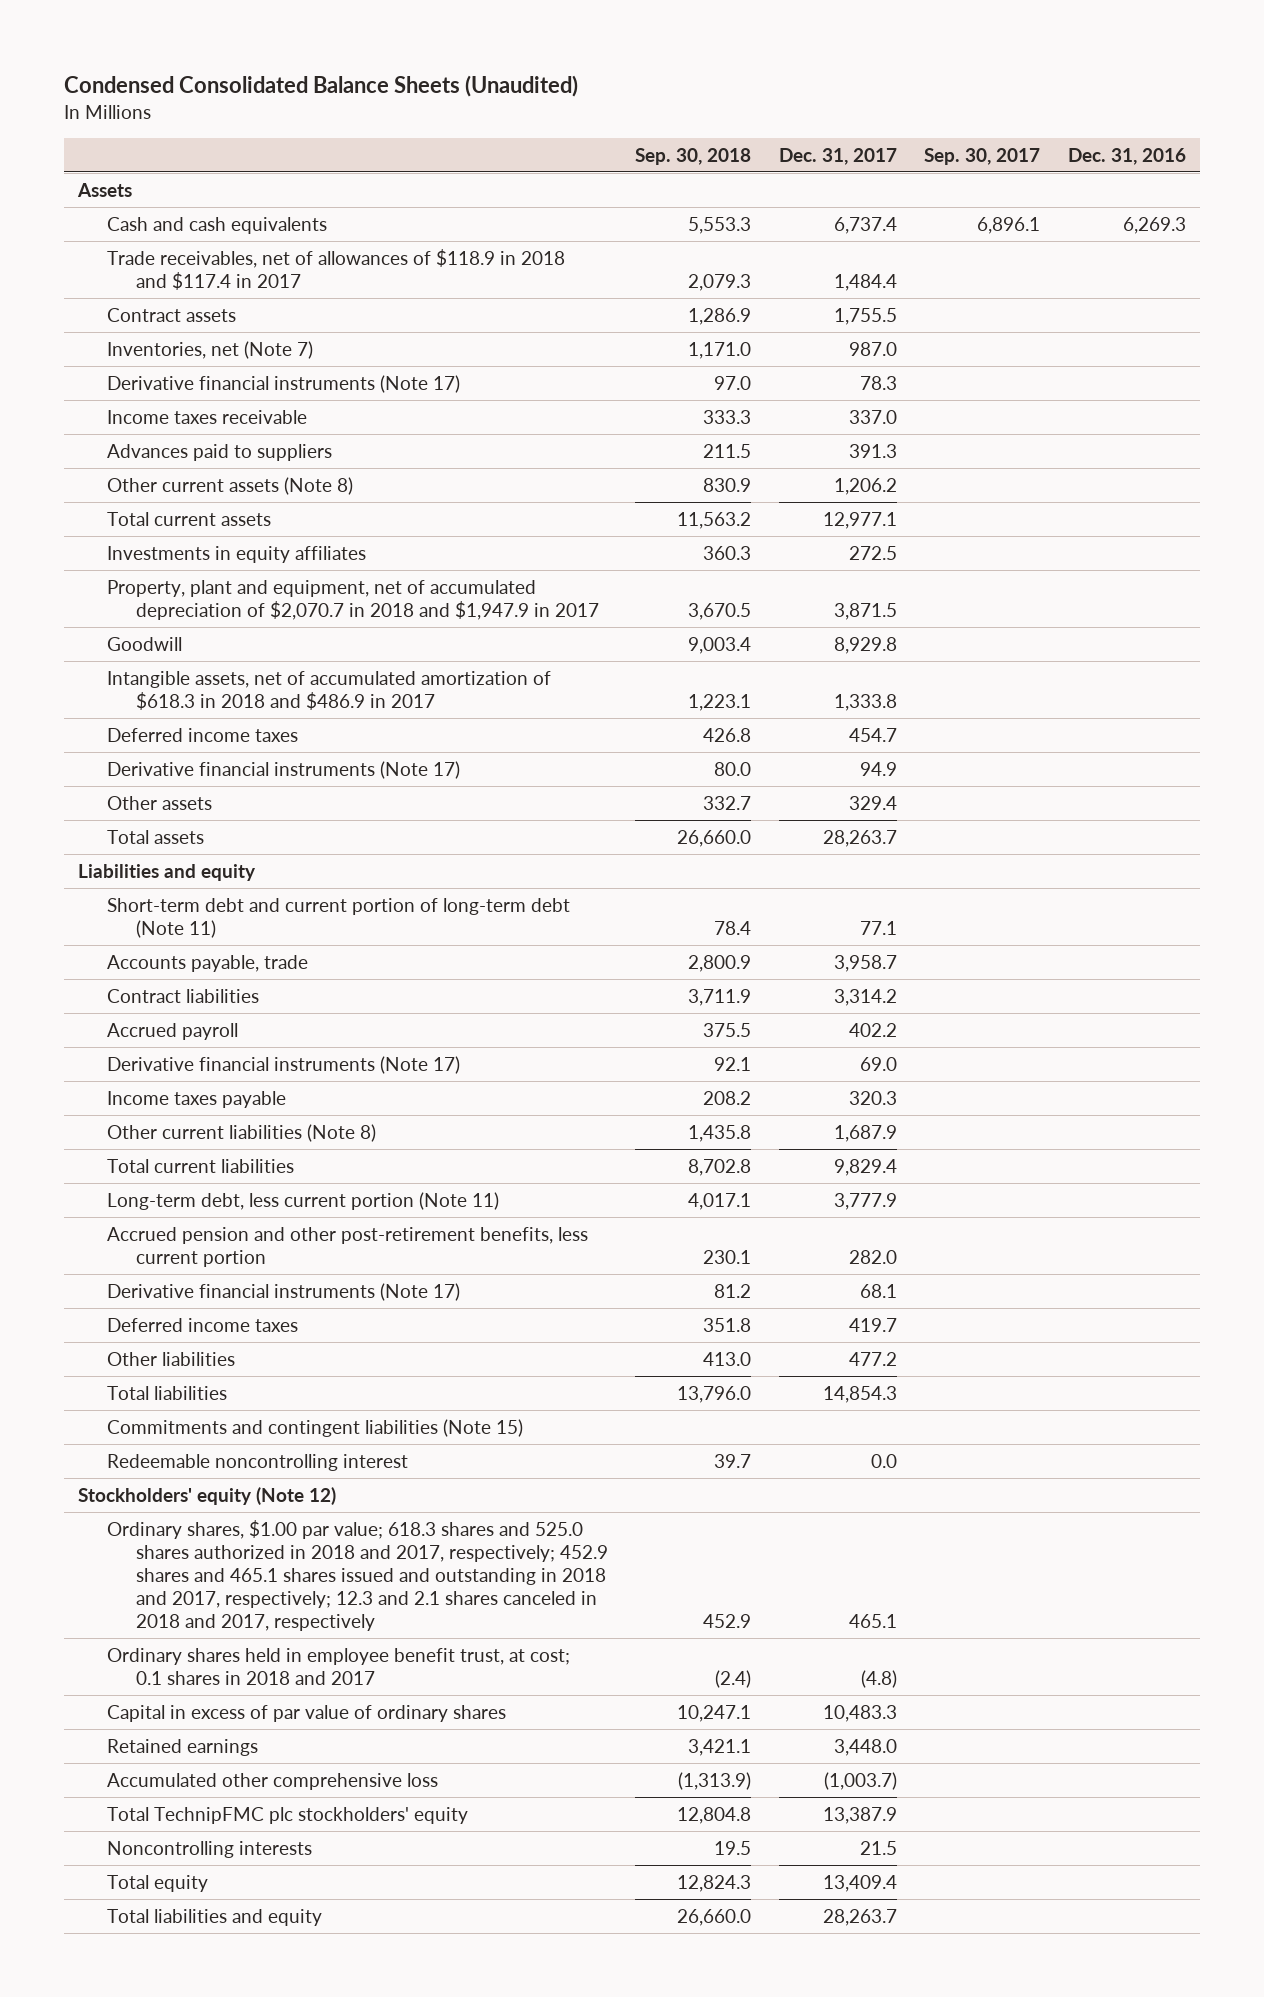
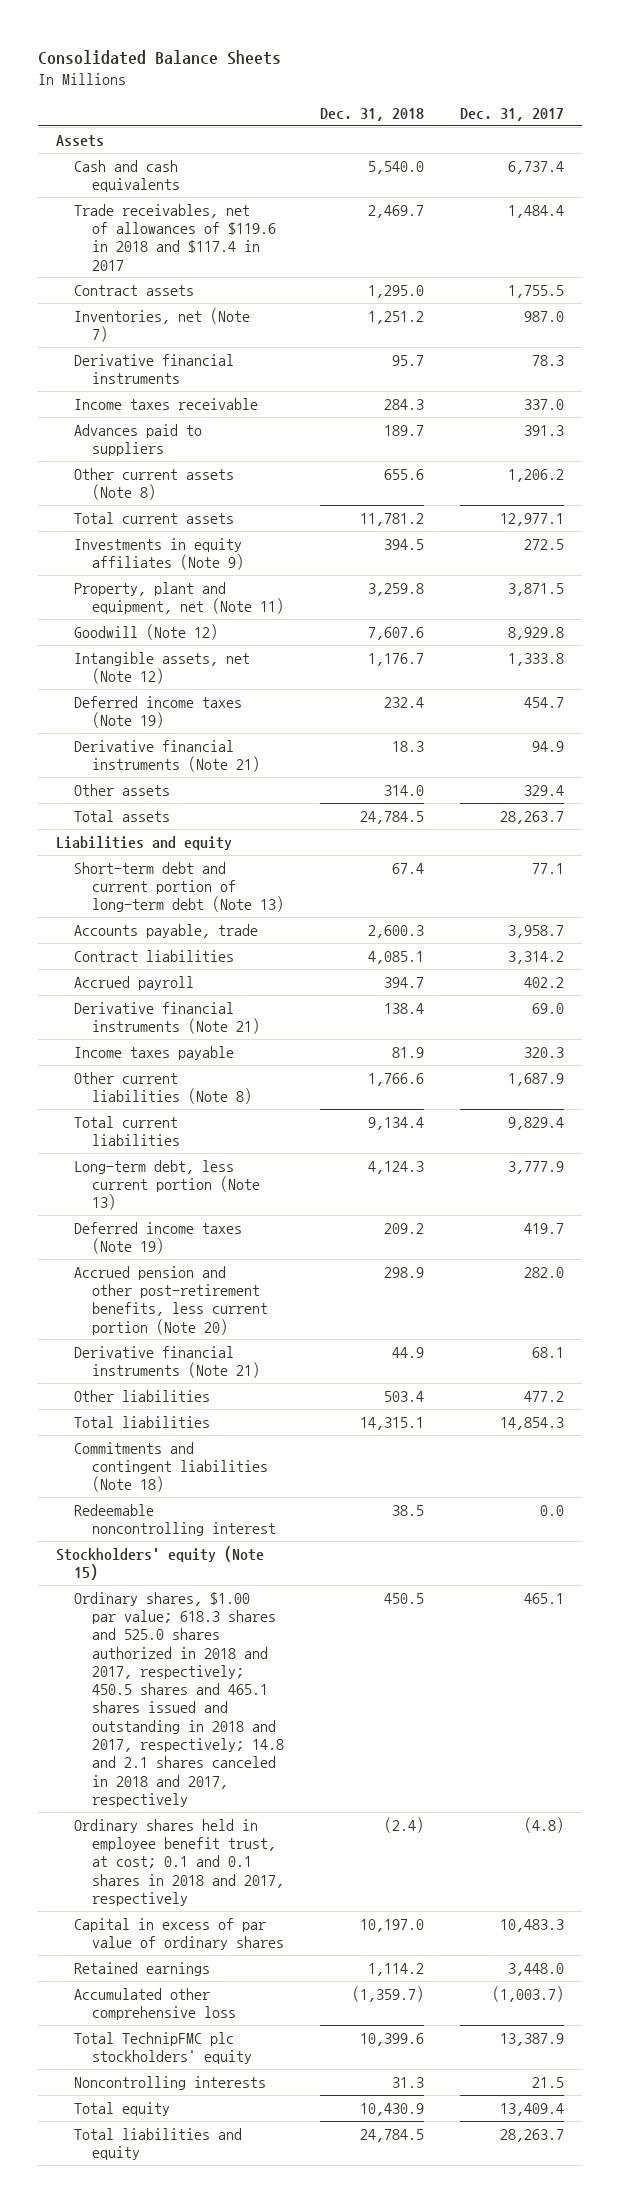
- Condensed Consolidated Balance Sheets (Unaudited)
+ Consolidated Balance Sheets
- | Sep. 30, 2018 | Dec. 31, 2017 | Sep. 30, 2017 | Dec. 31, 2016
+ | Dec. 31, 2018 | Dec. 31, 2017
- Trade receivables, net of allowances of $118.9 in 2018 and $117.4 in 2017 | 2,079.3 | 1,484.4 | |
+ Trade receivables, net of allowances of $119.6 in 2018 and $117.4 in 2017 | 2,469.7 | 1,484.4
- Derivative financial instruments (Note 17) | 97.0 | 78.3 | |
+ Derivative financial instruments | 95.7 | 78.3
- Investments in equity affiliates | 360.3 | 272.5 | |
- Property, plant and equipment, net of accumulated depreciation of $2,070.7 in 2018 and $1,947.9 in 2017 | 3,670.5 | 3,871.5 | |
- Goodwill | 9,003.4 | 8,929.8 | |
- Intangible assets, net of accumulated amortization of $618.3 in 2018 and $486.9 in 2017 | 1,223.1 | 1,333.8 | |
- Deferred income taxes | 426.8 | 454.7 | |
- Derivative financial instruments (Note 17) | 80.0 | 94.9 | |
+ Investments in equity affiliates (Note 9) | 394.5 | 272.5
+ Property, plant and equipment, net (Note 11) | 3,259.8 | 3,871.5
+ Goodwill (Note 12) | 7,607.6 | 8,929.8
+ Intangible assets, net (Note 12) | 1,176.7 | 1,333.8
+ Deferred income taxes (Note 19) | 232.4 | 454.7
+ Derivative financial instruments (Note 21) | 18.3 | 94.9
- Short-term debt and current portion of long-term debt (Note 11) | 78.4 | 77.1 | |
+ Short-term debt and current portion of long-term debt (Note 13) | 67.4 | 77.1
- Derivative financial instruments (Note 17) | 92.1 | 69.0 | |
+ Derivative financial instruments (Note 21) | 138.4 | 69.0
- Long-term debt, less current portion (Note 11) | 4,017.1 | 3,777.9 | |
- Accrued pension and other post-retirement benefits, less current portion | 230.1 | 282.0 | |
- Derivative financial instruments (Note 17) | 81.2 | 68.1 | |
- Deferred income taxes | 351.8 | 419.7 | |
+ Long-term debt, less current portion (Note 13) | 4,124.3 | 3,777.9
+ Deferred income taxes (Note 19) | 209.2 | 419.7
+ Accrued pension and other post-retirement benefits, less current portion (Note 20) | 298.9 | 282.0
+ Derivative financial instruments (Note 21) | 44.9 | 68.1
- Commitments and contingent liabilities (Note 15)
+ Commitments and contingent liabilities (Note 18)
- Stockholders' equity (Note 12)
- Ordinary shares, $1.00 par value; 618.3 shares and 525.0 shares authorized in 2018 and 2017, respectively; 452.9 shares and 465.1 shares issued and outstanding in 2018 and 2017, respectively; 12.3 and 2.1 shares canceled in 2018 and 2017, respectively | 452.9 | 465.1 | |
- Ordinary shares held in employee benefit trust, at cost; 0.1 shares in 2018 and 2017 | (2.4) | (4.8) | |
+ Stockholders' equity (Note 15)
+ Ordinary shares, $1.00 par value; 618.3 shares and 525.0 shares authorized in 2018 and 2017, respectively; 450.5 shares and 465.1 shares issued and outstanding in 2018 and 2017, respectively; 14.8 and 2.1 shares canceled in 2018 and 2017, respectively | 450.5 | 465.1
+ Ordinary shares held in employee benefit trust, at cost; 0.1 and 0.1 shares in 2018 and 2017, respectively | (2.4) | (4.8)

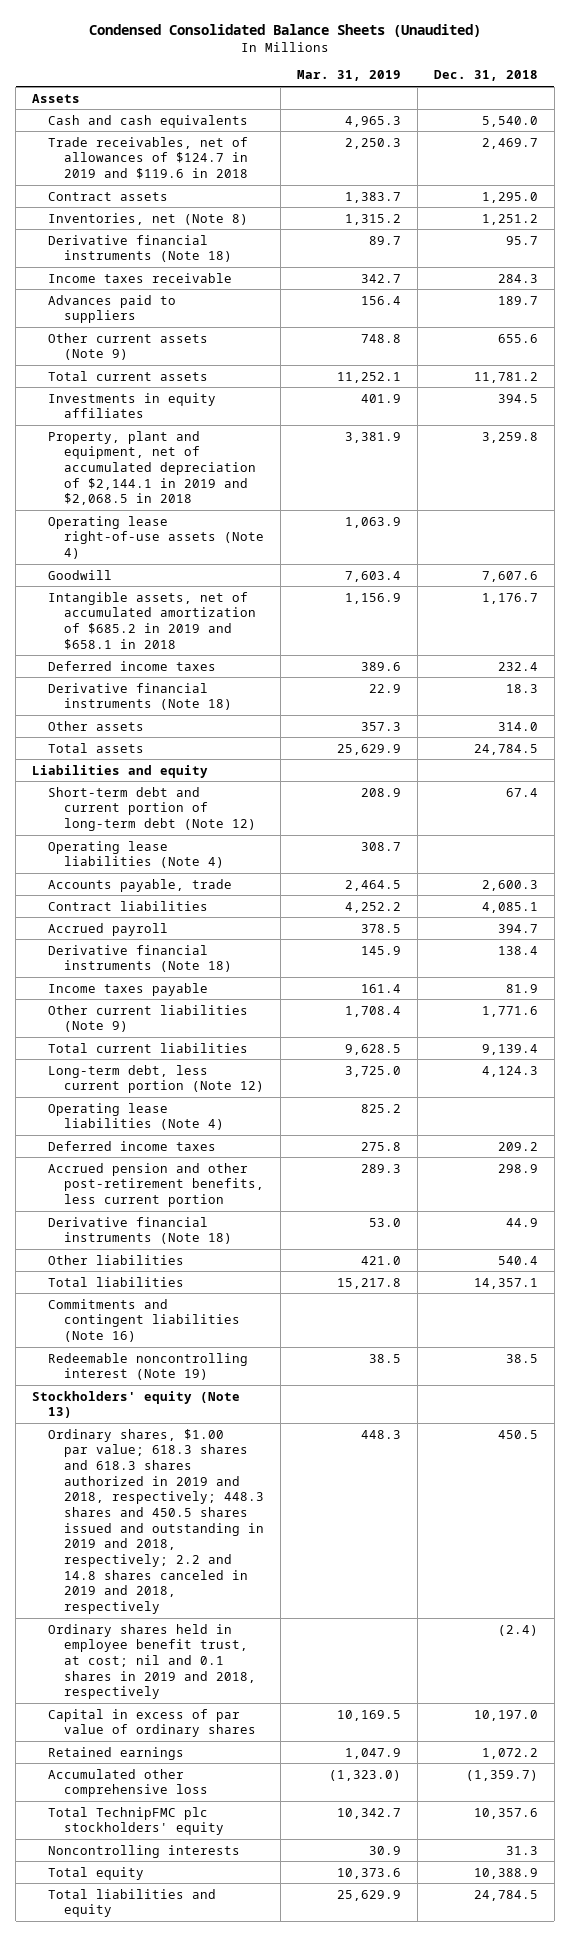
- Consolidated Balance Sheets
+ Condensed Consolidated Balance Sheets (Unaudited)
- | Dec. 31, 2018 | Dec. 31, 2017
+ | Mar. 31, 2019 | Dec. 31, 2018
- Trade receivables, net of allowances of $119.6 in 2018 and $117.4 in 2017 | 2,469.7 | 1,484.4
+ Trade receivables, net of allowances of $124.7 in 2019 and $119.6 in 2018 | 2,250.3 | 2,469.7
- Inventories, net (Note 7) | 1,251.2 | 987.0
- Derivative financial instruments | 95.7 | 78.3
+ Inventories, net (Note 8) | 1,315.2 | 1,251.2
+ Derivative financial instruments (Note 18) | 89.7 | 95.7
- Other current assets (Note 8) | 655.6 | 1,206.2
+ Other current assets (Note 9) | 748.8 | 655.6
- Investments in equity affiliates (Note 9) | 394.5 | 272.5
- Property, plant and equipment, net (Note 11) | 3,259.8 | 3,871.5
- Goodwill (Note 12) | 7,607.6 | 8,929.8
- Intangible assets, net (Note 12) | 1,176.7 | 1,333.8
- Deferred income taxes (Note 19) | 232.4 | 454.7
- Derivative financial instruments (Note 21) | 18.3 | 94.9
+ Investments in equity affiliates | 401.9 | 394.5
+ Property, plant and equipment, net of accumulated depreciation of $2,144.1 in 2019 and $2,068.5 in 2018 | 3,381.9 | 3,259.8
+ Operating lease right-of-use assets (Note 4) | 1,063.9 |
+ Goodwill | 7,603.4 | 7,607.6
+ Intangible assets, net of accumulated amortization of $685.2 in 2019 and $658.1 in 2018 | 1,156.9 | 1,176.7
+ Deferred income taxes | 389.6 | 232.4
+ Derivative financial instruments (Note 18) | 22.9 | 18.3
- Short-term debt and current portion of long-term debt (Note 13) | 67.4 | 77.1
+ Short-term debt and current portion of long-term debt (Note 12) | 208.9 | 67.4
+ Operating lease liabilities (Note 4) | 308.7 |
- Derivative financial instruments (Note 21) | 138.4 | 69.0
+ Derivative financial instruments (Note 18) | 145.9 | 138.4
- Other current liabilities (Note 8) | 1,766.6 | 1,687.9
- Total current liabilities | 9,134.4 | 9,829.4
- Long-term debt, less current portion (Note 13) | 4,124.3 | 3,777.9
- Deferred income taxes (Note 19) | 209.2 | 419.7
- Accrued pension and other post-retirement benefits, less current portion (Note 20) | 298.9 | 282.0
- Derivative financial instruments (Note 21) | 44.9 | 68.1
- Other liabilities | 503.4 | 477.2
- Total liabilities | 14,315.1 | 14,854.3
- Commitments and contingent liabilities (Note 18)
- Redeemable noncontrolling interest | 38.5 | 0.0
- Stockholders' equity (Note 15)
- Ordinary shares, $1.00 par value; 618.3 shares and 525.0 shares authorized in 2018 and 2017, respectively; 450.5 shares and 465.1 shares issued and outstanding in 2018 and 2017, respectively; 14.8 and 2.1 shares canceled in 2018 and 2017, respectively | 450.5 | 465.1
- Ordinary shares held in employee benefit trust, at cost; 0.1 and 0.1 shares in 2018 and 2017, respectively | (2.4) | (4.8)
+ Other current liabilities (Note 9) | 1,708.4 | 1,771.6
+ Total current liabilities | 9,628.5 | 9,139.4
+ Long-term debt, less current portion (Note 12) | 3,725.0 | 4,124.3
+ Operating lease liabilities (Note 4) | 825.2 |
+ Deferred income taxes | 275.8 | 209.2
+ Accrued pension and other post-retirement benefits, less current portion | 289.3 | 298.9
+ Derivative financial instruments (Note 18) | 53.0 | 44.9
+ Other liabilities | 421.0 | 540.4
+ Total liabilities | 15,217.8 | 14,357.1
+ Commitments and contingent liabilities (Note 16)
+ Redeemable noncontrolling interest (Note 19) | 38.5 | 38.5
+ Stockholders' equity (Note 13)
+ Ordinary shares, $1.00 par value; 618.3 shares and 618.3 shares authorized in 2019 and 2018, respectively; 448.3 shares and 450.5 shares issued and outstanding in 2019 and 2018, respectively; 2.2 and 14.8 shares canceled in 2019 and 2018, respectively | 448.3 | 450.5
+ Ordinary shares held in employee benefit trust, at cost; nil and 0.1 shares in 2019 and 2018, respectively | | (2.4)
- Retained earnings | 1,114.2 | 3,448.0
+ Retained earnings | 1,047.9 | 1,072.2
- Total TechnipFMC plc stockholders' equity | 10,399.6 | 13,387.9
+ Total TechnipFMC plc stockholders' equity | 10,342.7 | 10,357.6
- Total equity | 10,430.9 | 13,409.4
+ Total equity | 10,373.6 | 10,388.9

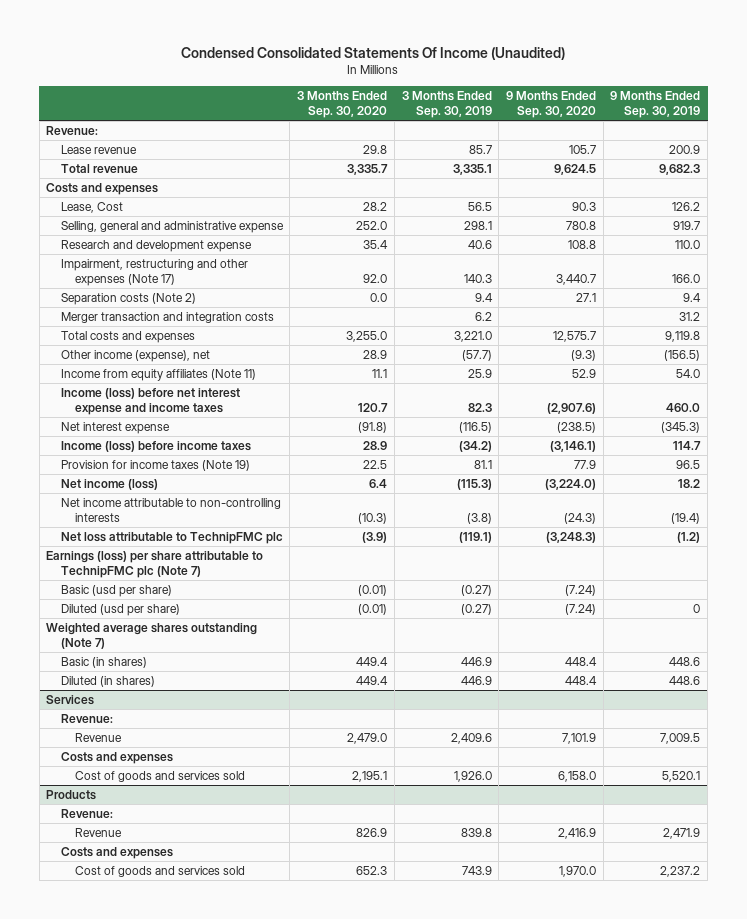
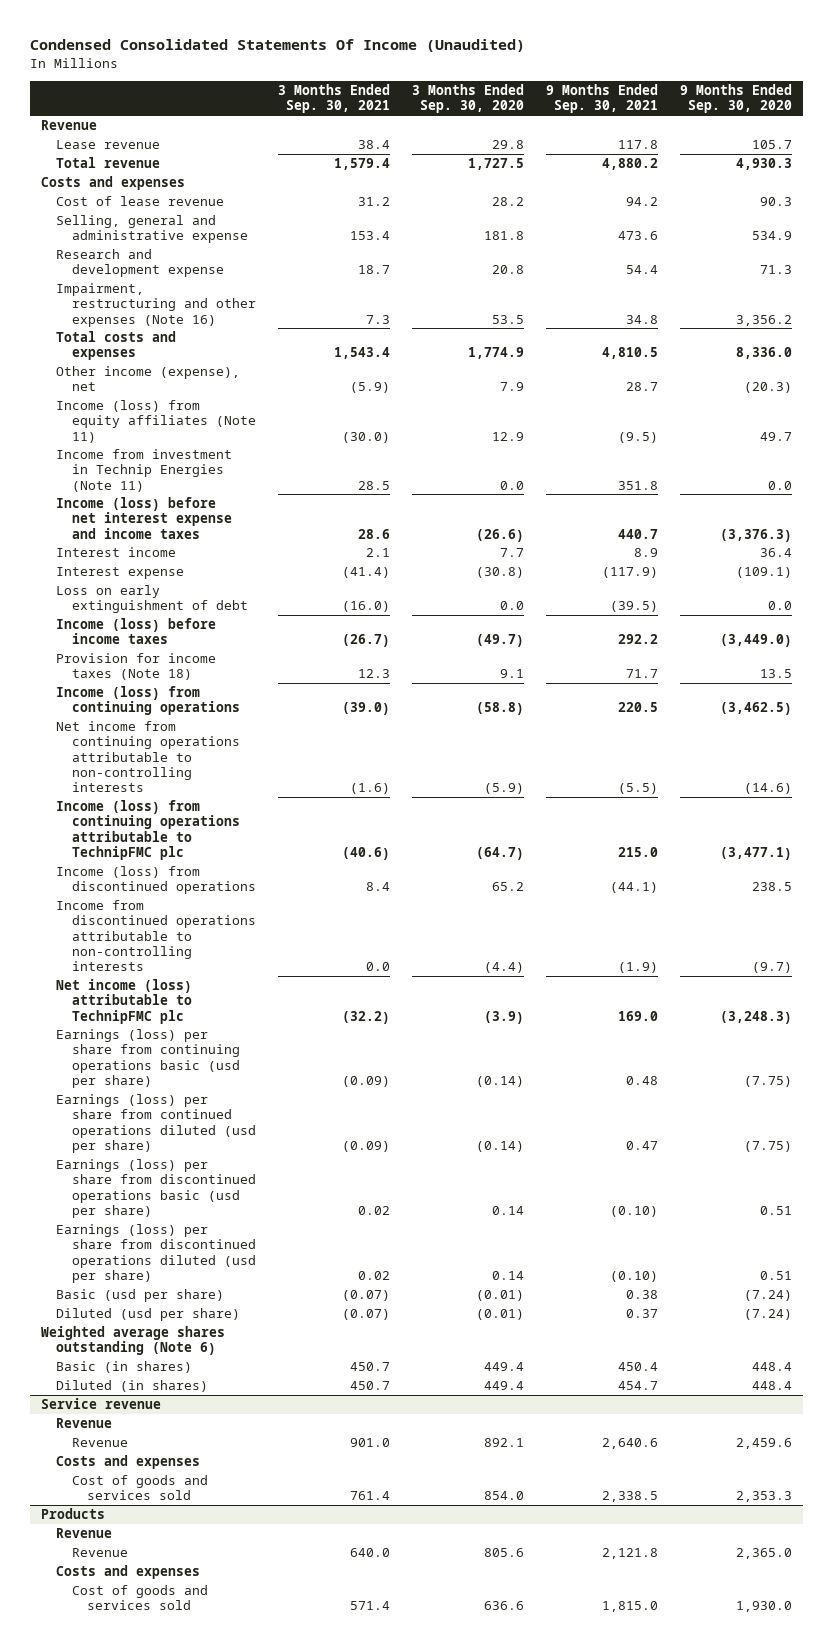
- | 3 Months Ended Sep. 30, 2020 | 3 Months Ended Sep. 30, 2019 | 9 Months Ended Sep. 30, 2020 | 9 Months Ended Sep. 30, 2019
+ | 3 Months Ended Sep. 30, 2021 | 3 Months Ended Sep. 30, 2020 | 9 Months Ended Sep. 30, 2021 | 9 Months Ended Sep. 30, 2020
- Revenue:
+ Revenue
- Total revenue | 3,335.7 | 3,335.1 | 9,624.5 | 9,682.3
+ Total revenue | 1,579.4 | 1,727.5 | 4,880.2 | 4,930.3
- Lease, Cost | 28.2 | 56.5 | 90.3 | 126.2
- Selling, general and administrative expense | 252.0 | 298.1 | 780.8 | 919.7
- Research and development expense | 35.4 | 40.6 | 108.8 | 110.0
- Impairment, restructuring and other expenses (Note 17) | 92.0 | 140.3 | 3,440.7 | 166.0
- Separation costs (Note 2) | 0.0 | 9.4 | 27.1 | 9.4
- Merger transaction and integration costs | | 6.2 | | 31.2
- Total costs and expenses | 3,255.0 | 3,221.0 | 12,575.7 | 9,119.8
- Other income (expense), net | 28.9 | (57.7) | (9.3) | (156.5)
- Income from equity affiliates (Note 11) | 11.1 | 25.9 | 52.9 | 54.0
- Income (loss) before net interest expense and income taxes | 120.7 | 82.3 | (2,907.6) | 460.0
- Net interest expense | (91.8) | (116.5) | (238.5) | (345.3)
- Income (loss) before income taxes | 28.9 | (34.2) | (3,146.1) | 114.7
- Provision for income taxes (Note 19) | 22.5 | 81.1 | 77.9 | 96.5
- Net income (loss) | 6.4 | (115.3) | (3,224.0) | 18.2
- Net income attributable to non-controlling interests | (10.3) | (3.8) | (24.3) | (19.4)
- Net loss attributable to TechnipFMC plc | (3.9) | (119.1) | (3,248.3) | (1.2)
- Earnings (loss) per share attributable to TechnipFMC plc (Note 7)
+ Cost of lease revenue | 31.2 | 28.2 | 94.2 | 90.3
+ Selling, general and administrative expense | 153.4 | 181.8 | 473.6 | 534.9
+ Research and development expense | 18.7 | 20.8 | 54.4 | 71.3
+ Impairment, restructuring and other expenses (Note 16) | 7.3 | 53.5 | 34.8 | 3,356.2
+ Total costs and expenses | 1,543.4 | 1,774.9 | 4,810.5 | 8,336.0
+ Other income (expense), net | (5.9) | 7.9 | 28.7 | (20.3)
+ Income (loss) from equity affiliates (Note 11) | (30.0) | 12.9 | (9.5) | 49.7
+ Income from investment in Technip Energies (Note 11) | 28.5 | 0.0 | 351.8 | 0.0
+ Income (loss) before net interest expense and income taxes | 28.6 | (26.6) | 440.7 | (3,376.3)
+ Interest income | 2.1 | 7.7 | 8.9 | 36.4
+ Interest expense | (41.4) | (30.8) | (117.9) | (109.1)
+ Loss on early extinguishment of debt | (16.0) | 0.0 | (39.5) | 0.0
+ Income (loss) before income taxes | (26.7) | (49.7) | 292.2 | (3,449.0)
+ Provision for income taxes (Note 18) | 12.3 | 9.1 | 71.7 | 13.5
+ Income (loss) from continuing operations | (39.0) | (58.8) | 220.5 | (3,462.5)
+ Net income from continuing operations attributable to non-controlling interests | (1.6) | (5.9) | (5.5) | (14.6)
+ Income (loss) from continuing operations attributable to TechnipFMC plc | (40.6) | (64.7) | 215.0 | (3,477.1)
+ Income (loss) from discontinued operations | 8.4 | 65.2 | (44.1) | 238.5
+ Income from discontinued operations attributable to non-controlling interests | 0.0 | (4.4) | (1.9) | (9.7)
+ Net income (loss) attributable to TechnipFMC plc | (32.2) | (3.9) | 169.0 | (3,248.3)
+ Earnings (loss) per share from continuing operations basic (usd per share) | (0.09) | (0.14) | 0.48 | (7.75)
+ Earnings (loss) per share from continued operations diluted (usd per share) | (0.09) | (0.14) | 0.47 | (7.75)
+ Earnings (loss) per share from discontinued operations basic (usd per share) | 0.02 | 0.14 | (0.10) | 0.51
+ Earnings (loss) per share from discontinued operations diluted (usd per share) | 0.02 | 0.14 | (0.10) | 0.51
- Weighted average shares outstanding (Note 7)
+ Weighted average shares outstanding (Note 6)
- Services
- Revenue:
- Revenue | 2,479.0 | 2,409.6 | 7,101.9 | 7,009.5
+ Service revenue
+ Revenue
+ Revenue | 901.0 | 892.1 | 2,640.6 | 2,459.6
- Cost of goods and services sold | 2,195.1 | 1,926.0 | 6,158.0 | 5,520.1
+ Cost of goods and services sold | 761.4 | 854.0 | 2,338.5 | 2,353.3
@ Products
- Revenue:
- Revenue | 826.9 | 839.8 | 2,416.9 | 2,471.9
+ Revenue
+ Revenue | 640.0 | 805.6 | 2,121.8 | 2,365.0
- Cost of goods and services sold | 652.3 | 743.9 | 1,970.0 | 2,237.2
+ Cost of goods and services sold | 571.4 | 636.6 | 1,815.0 | 1,930.0

